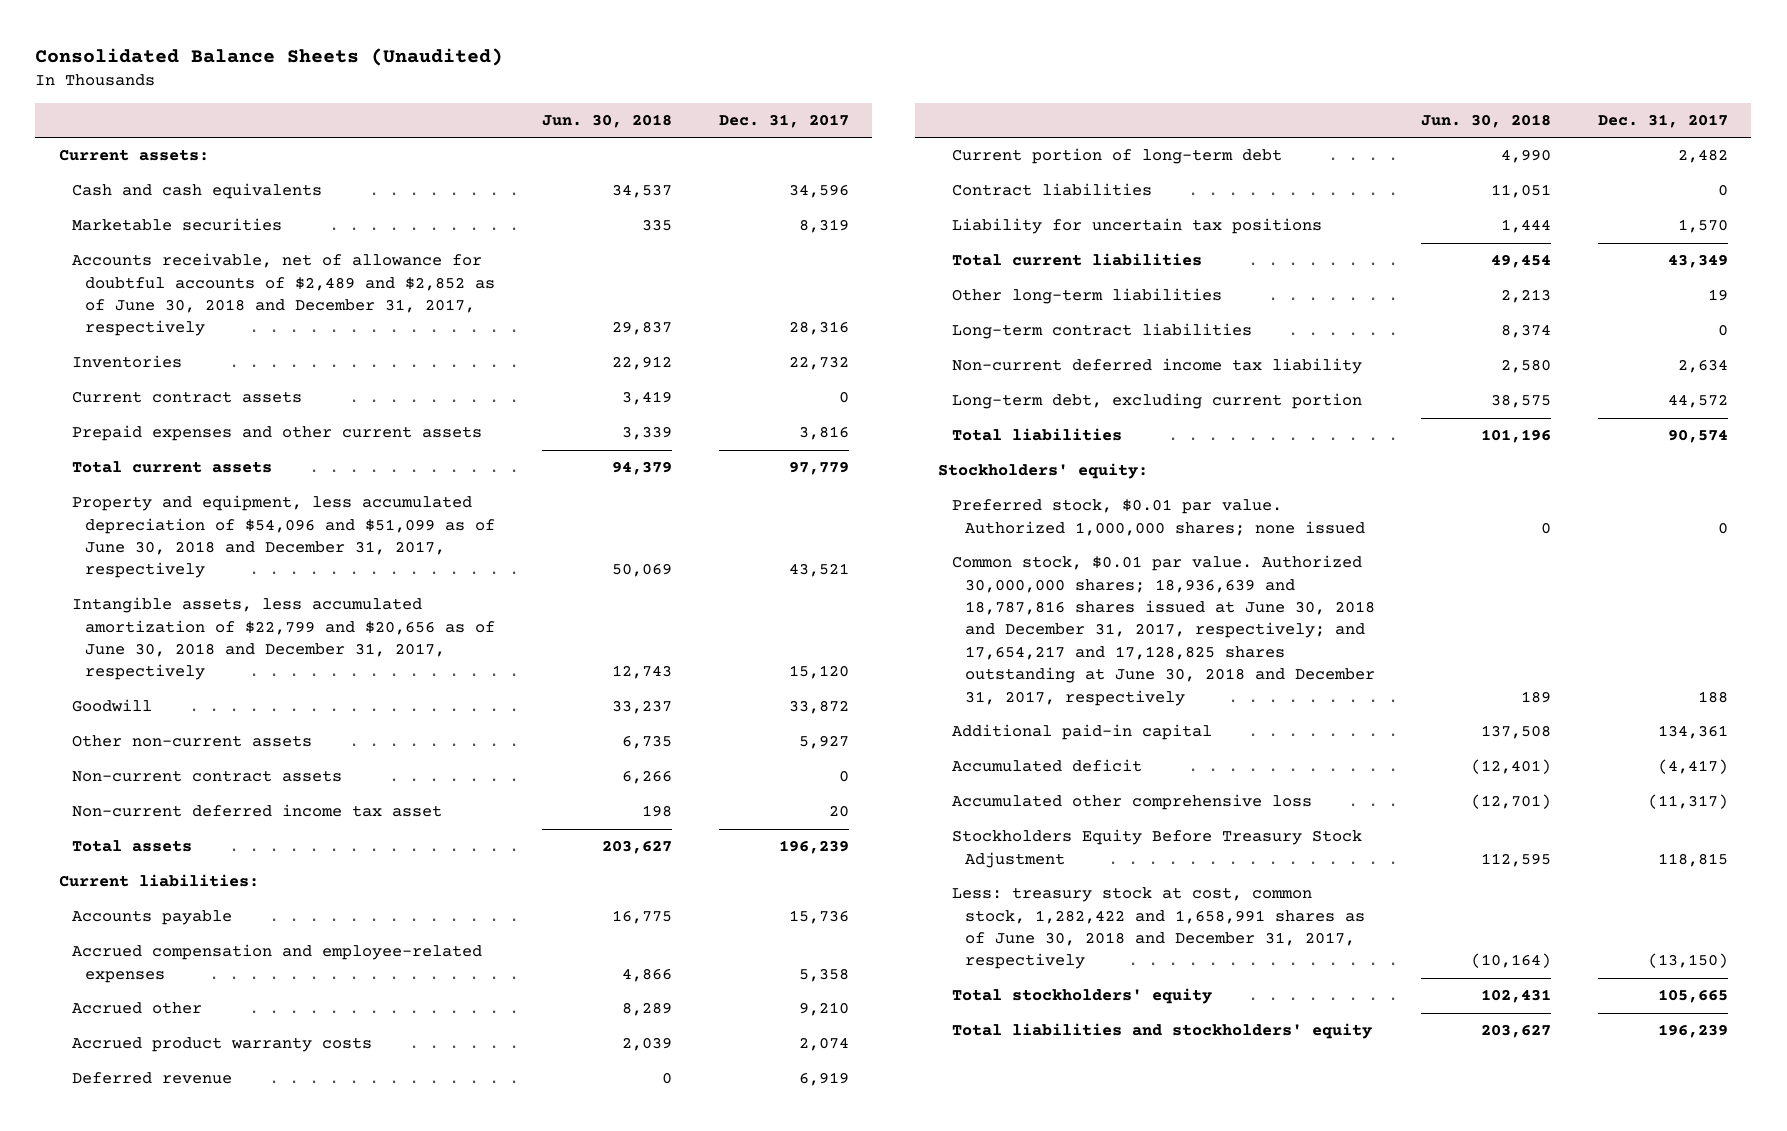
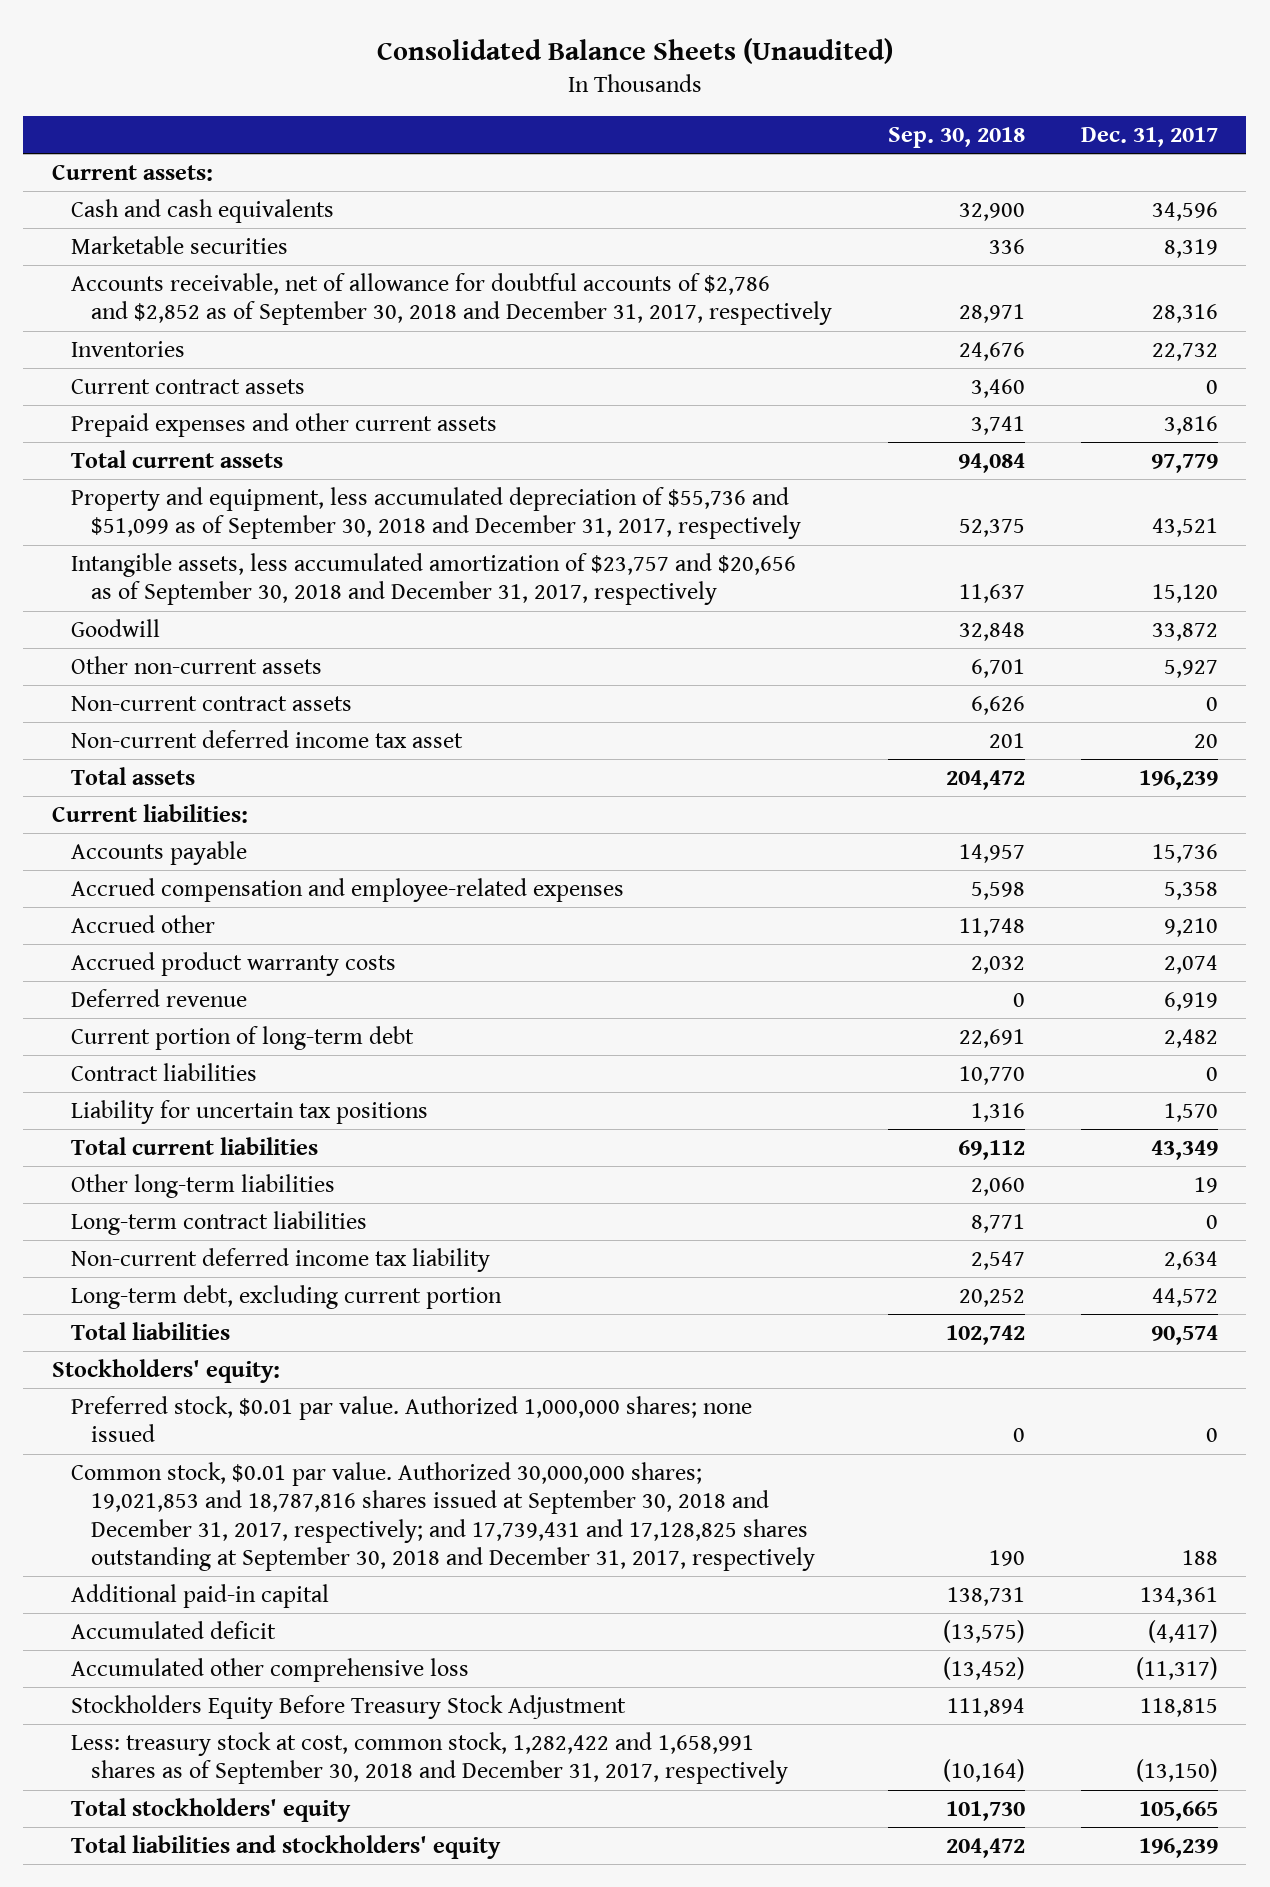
- | Jun. 30, 2018 | Dec. 31, 2017
+ | Sep. 30, 2018 | Dec. 31, 2017
- Accounts receivable, net of allowance for doubtful accounts of $2,489 and $2,852 as of June 30, 2018 and December 31, 2017, respectively | 29,837 | 28,316
+ Accounts receivable, net of allowance for doubtful accounts of $2,786 and $2,852 as of September 30, 2018 and December 31, 2017, respectively | 28,971 | 28,316
- Property and equipment, less accumulated depreciation of $54,096 and $51,099 as of June 30, 2018 and December 31, 2017, respectively | 50,069 | 43,521
- Intangible assets, less accumulated amortization of $22,799 and $20,656 as of June 30, 2018 and December 31, 2017, respectively | 12,743 | 15,120
+ Property and equipment, less accumulated depreciation of $55,736 and $51,099 as of September 30, 2018 and December 31, 2017, respectively | 52,375 | 43,521
+ Intangible assets, less accumulated amortization of $23,757 and $20,656 as of September 30, 2018 and December 31, 2017, respectively | 11,637 | 15,120
- Common stock, $0.01 par value. Authorized 30,000,000 shares; 18,936,639 and 18,787,816 shares issued at June 30, 2018 and December 31, 2017, respectively; and 17,654,217 and 17,128,825 shares outstanding at June 30, 2018 and December 31, 2017, respectively | 189 | 188
+ Common stock, $0.01 par value. Authorized 30,000,000 shares; 19,021,853 and 18,787,816 shares issued at September 30, 2018 and December 31, 2017, respectively; and 17,739,431 and 17,128,825 shares outstanding at September 30, 2018 and December 31, 2017, respectively | 190 | 188
- Less: treasury stock at cost, common stock, 1,282,422 and 1,658,991 shares as of June 30, 2018 and December 31, 2017, respectively | (10,164) | (13,150)
+ Less: treasury stock at cost, common stock, 1,282,422 and 1,658,991 shares as of September 30, 2018 and December 31, 2017, respectively | (10,164) | (13,150)

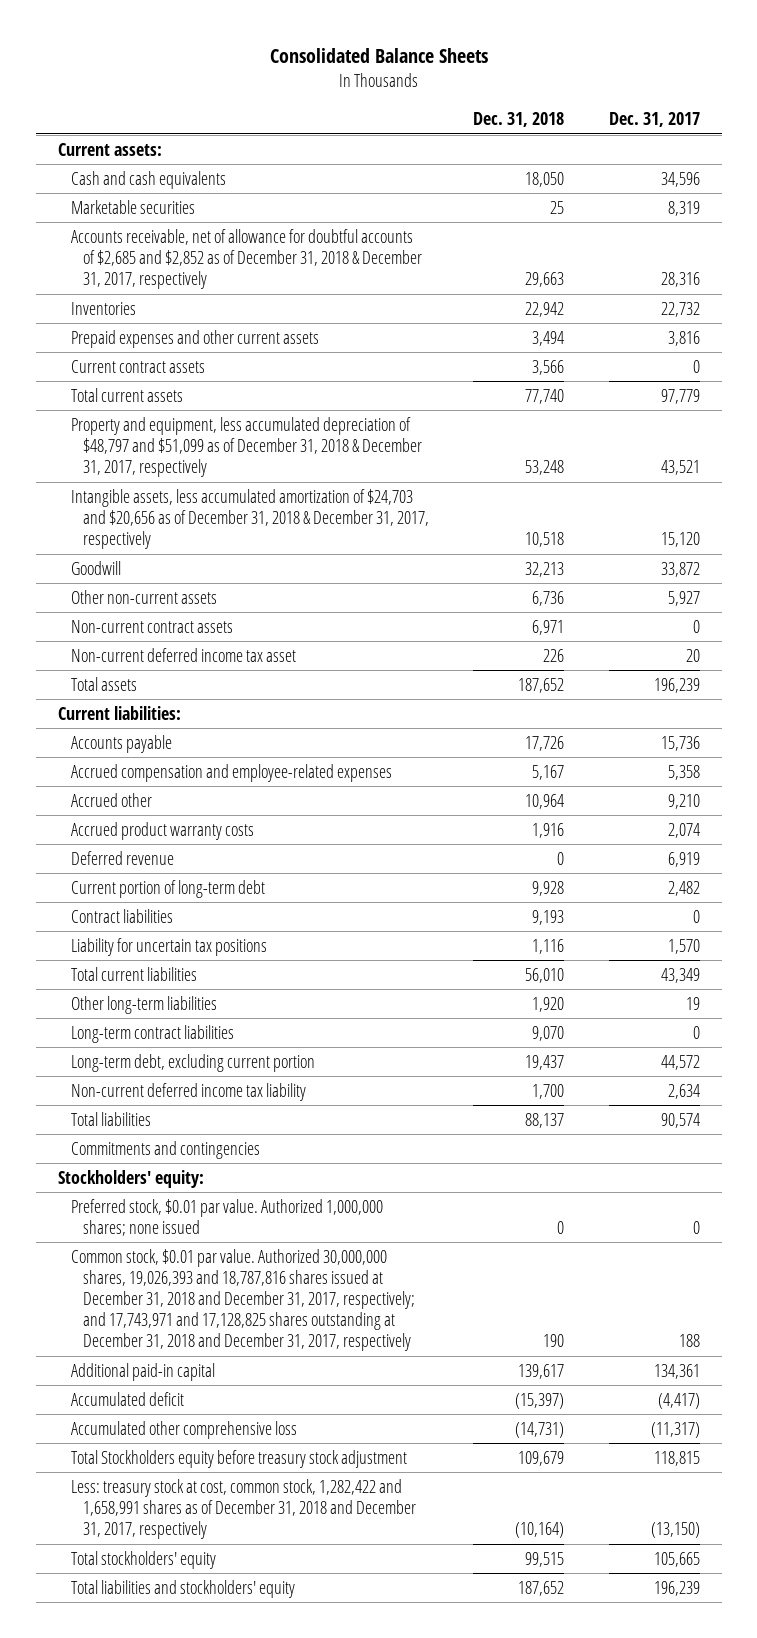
- Consolidated Balance Sheets (Unaudited)
+ Consolidated Balance Sheets
- | Sep. 30, 2018 | Dec. 31, 2017
+ | Dec. 31, 2018 | Dec. 31, 2017
- Accounts receivable, net of allowance for doubtful accounts of $2,786 and $2,852 as of September 30, 2018 and December 31, 2017, respectively | 28,971 | 28,316
+ Accounts receivable, net of allowance for doubtful accounts of $2,685 and $2,852 as of December 31, 2018 & December 31, 2017, respectively | 29,663 | 28,316
moved down: Current contract assets | 3,566 | 0
- Property and equipment, less accumulated depreciation of $55,736 and $51,099 as of September 30, 2018 and December 31, 2017, respectively | 52,375 | 43,521
- Intangible assets, less accumulated amortization of $23,757 and $20,656 as of September 30, 2018 and December 31, 2017, respectively | 11,637 | 15,120
+ Property and equipment, less accumulated depreciation of $48,797 and $51,099 as of December 31, 2018 & December 31, 2017, respectively | 53,248 | 43,521
+ Intangible assets, less accumulated amortization of $24,703 and $20,656 as of December 31, 2018 & December 31, 2017, respectively | 10,518 | 15,120
moved down: Non-current deferred income tax liability | 1,700 | 2,634
+ Commitments and contingencies
- Common stock, $0.01 par value. Authorized 30,000,000 shares; 19,021,853 and 18,787,816 shares issued at September 30, 2018 and December 31, 2017, respectively; and 17,739,431 and 17,128,825 shares outstanding at September 30, 2018 and December 31, 2017, respectively | 190 | 188
+ Common stock, $0.01 par value. Authorized 30,000,000 shares, 19,026,393 and 18,787,816 shares issued at December 31, 2018 and December 31, 2017, respectively; and 17,743,971 and 17,128,825 shares outstanding at December 31, 2018 and December 31, 2017, respectively | 190 | 188
- Stockholders Equity Before Treasury Stock Adjustment | 111,894 | 118,815
- Less: treasury stock at cost, common stock, 1,282,422 and 1,658,991 shares as of September 30, 2018 and December 31, 2017, respectively | (10,164) | (13,150)
+ Total Stockholders equity before treasury stock adjustment | 109,679 | 118,815
+ Less: treasury stock at cost, common stock, 1,282,422 and 1,658,991 shares as of December 31, 2018 and December 31, 2017, respectively | (10,164) | (13,150)

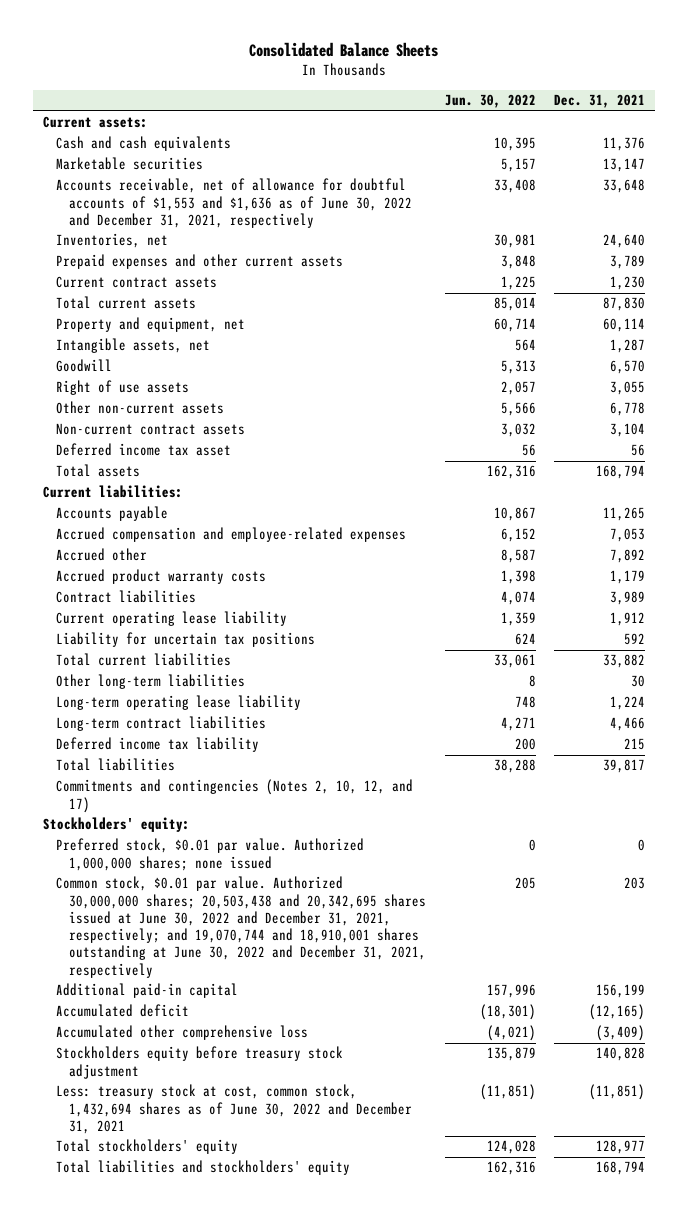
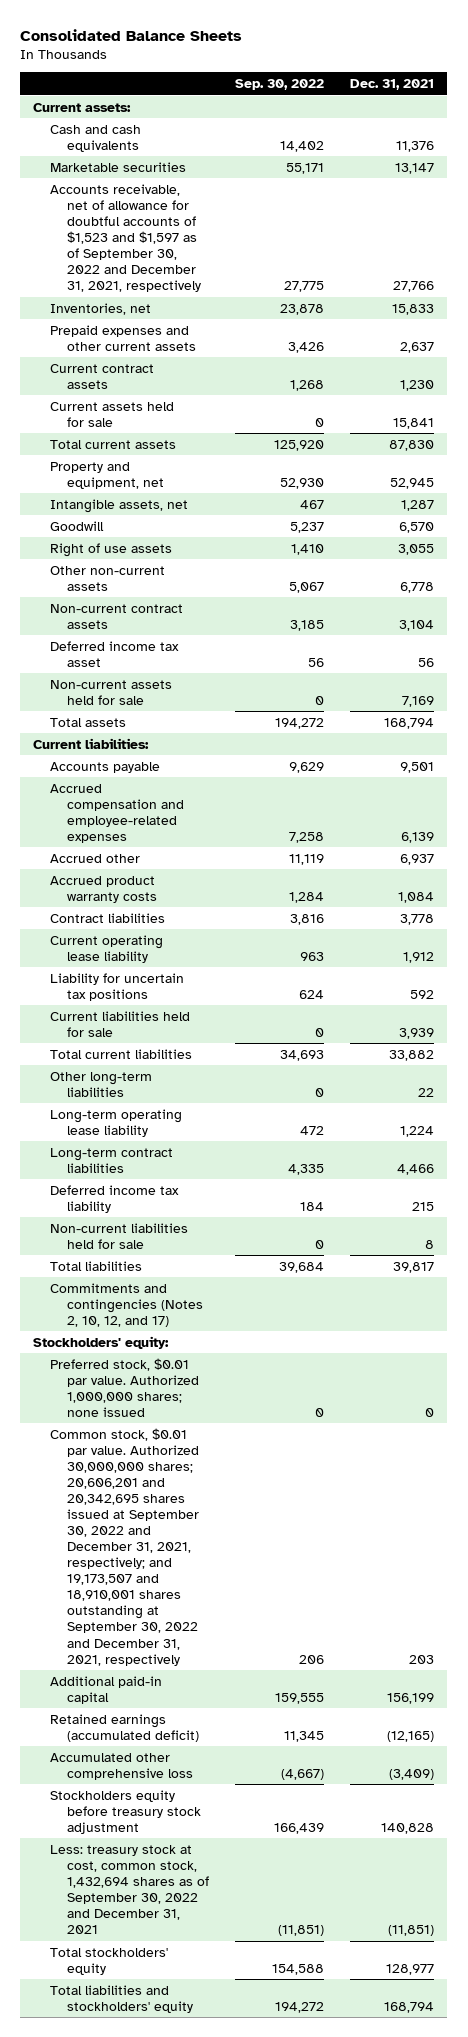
- | Jun. 30, 2022 | Dec. 31, 2021
+ | Sep. 30, 2022 | Dec. 31, 2021
- Accounts receivable, net of allowance for doubtful accounts of $1,553 and $1,636 as of June 30, 2022 and December 31, 2021, respectively | 33,408 | 33,648
- Inventories, net | 30,981 | 24,640
- Prepaid expenses and other current assets | 3,848 | 3,789
+ Accounts receivable, net of allowance for doubtful accounts of $1,523 and $1,597 as of September 30, 2022 and December 31, 2021, respectively | 27,775 | 27,766
+ Inventories, net | 23,878 | 15,833
+ Prepaid expenses and other current assets | 3,426 | 2,637
+ Current assets held for sale | 0 | 15,841
- Property and equipment, net | 60,714 | 60,114
+ Property and equipment, net | 52,930 | 52,945
+ Non-current assets held for sale | 0 | 7,169
- Accounts payable | 10,867 | 11,265
- Accrued compensation and employee-related expenses | 6,152 | 7,053
- Accrued other | 8,587 | 7,892
- Accrued product warranty costs | 1,398 | 1,179
- Contract liabilities | 4,074 | 3,989
+ Accounts payable | 9,629 | 9,501
+ Accrued compensation and employee-related expenses | 7,258 | 6,139
+ Accrued other | 11,119 | 6,937
+ Accrued product warranty costs | 1,284 | 1,084
+ Contract liabilities | 3,816 | 3,778
+ Current liabilities held for sale | 0 | 3,939
- Other long-term liabilities | 8 | 30
+ Other long-term liabilities | 0 | 22
+ Non-current liabilities held for sale | 0 | 8
- Common stock, $0.01 par value. Authorized 30,000,000 shares; 20,503,438 and 20,342,695 shares issued at June 30, 2022 and December 31, 2021, respectively; and 19,070,744 and 18,910,001 shares outstanding at June 30, 2022 and December 31, 2021, respectively | 205 | 203
+ Common stock, $0.01 par value. Authorized 30,000,000 shares; 20,606,201 and 20,342,695 shares issued at September 30, 2022 and December 31, 2021, respectively; and 19,173,507 and 18,910,001 shares outstanding at September 30, 2022 and December 31, 2021, respectively | 206 | 203
- Accumulated deficit | (18,301) | (12,165)
+ Retained earnings (accumulated deficit) | 11,345 | (12,165)
- Less: treasury stock at cost, common stock, 1,432,694 shares as of June 30, 2022 and December 31, 2021 | (11,851) | (11,851)
+ Less: treasury stock at cost, common stock, 1,432,694 shares as of September 30, 2022 and December 31, 2021 | (11,851) | (11,851)

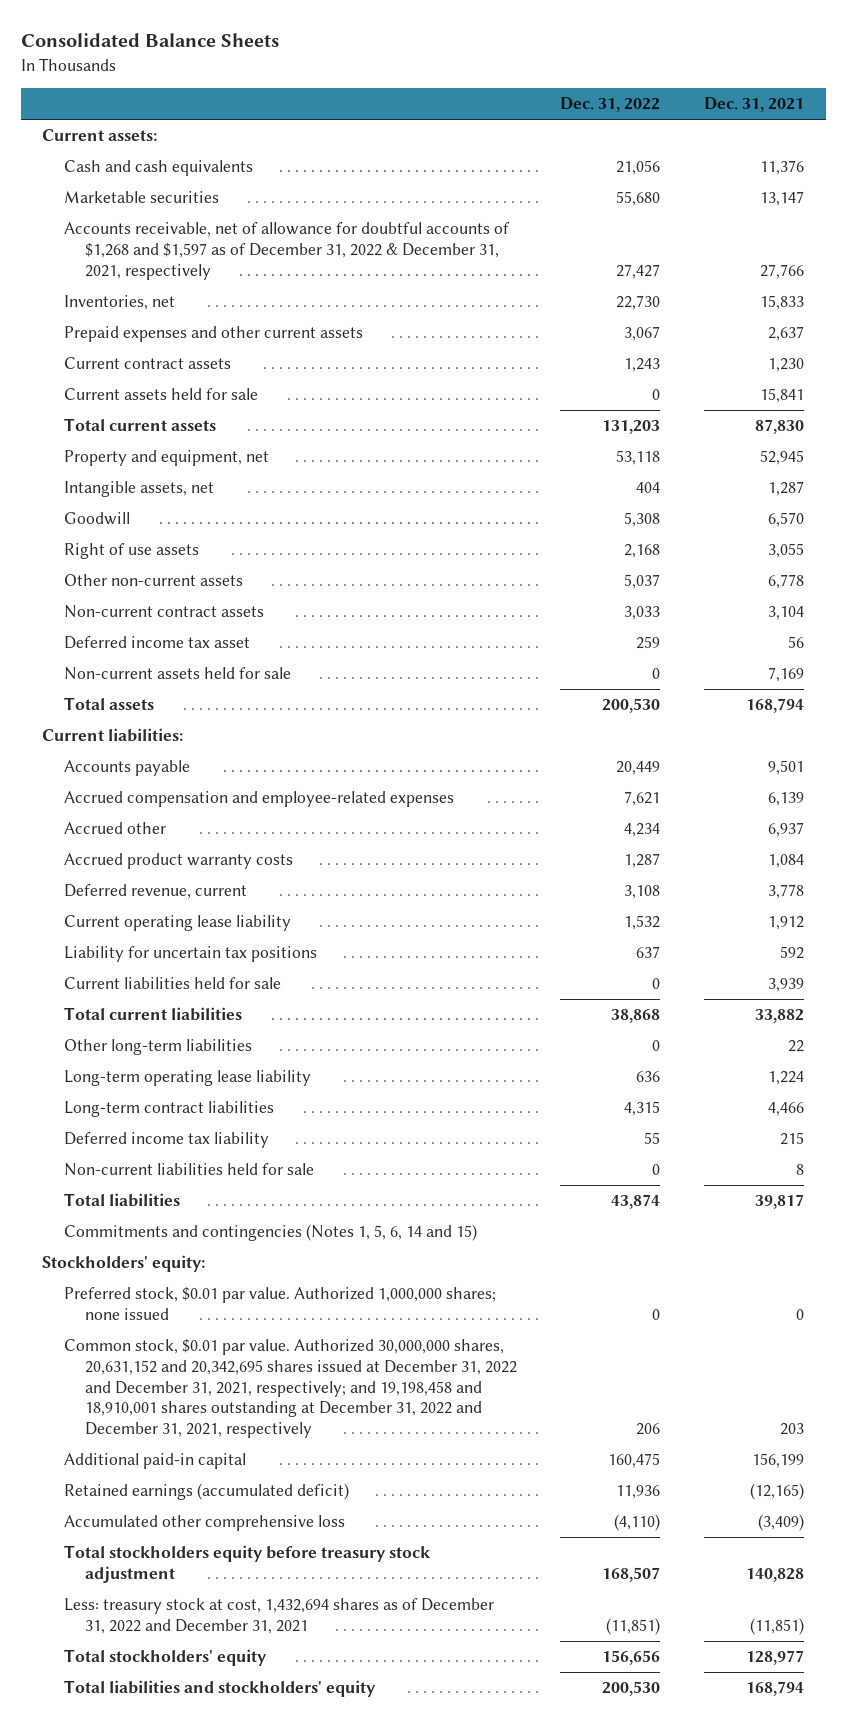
- | Sep. 30, 2022 | Dec. 31, 2021
+ | Dec. 31, 2022 | Dec. 31, 2021
- Accounts receivable, net of allowance for doubtful accounts of $1,523 and $1,597 as of September 30, 2022 and December 31, 2021, respectively | 27,775 | 27,766
+ Accounts receivable, net of allowance for doubtful accounts of $1,268 and $1,597 as of December 31, 2022 & December 31, 2021, respectively | 27,427 | 27,766
- Contract liabilities | 3,816 | 3,778
+ Deferred revenue, current | 3,108 | 3,778
- Commitments and contingencies (Notes 2, 10, 12, and 17)
+ Commitments and contingencies (Notes 1, 5, 6, 14 and 15)
- Common stock, $0.01 par value. Authorized 30,000,000 shares; 20,606,201 and 20,342,695 shares issued at September 30, 2022 and December 31, 2021, respectively; and 19,173,507 and 18,910,001 shares outstanding at September 30, 2022 and December 31, 2021, respectively | 206 | 203
+ Common stock, $0.01 par value. Authorized 30,000,000 shares, 20,631,152 and 20,342,695 shares issued at December 31, 2022 and December 31, 2021, respectively; and 19,198,458 and 18,910,001 shares outstanding at December 31, 2022 and December 31, 2021, respectively | 206 | 203
- Stockholders equity before treasury stock adjustment | 166,439 | 140,828
- Less: treasury stock at cost, common stock, 1,432,694 shares as of September 30, 2022 and December 31, 2021 | (11,851) | (11,851)
+ Total stockholders equity before treasury stock adjustment | 168,507 | 140,828
+ Less: treasury stock at cost, 1,432,694 shares as of December 31, 2022 and December 31, 2021 | (11,851) | (11,851)

